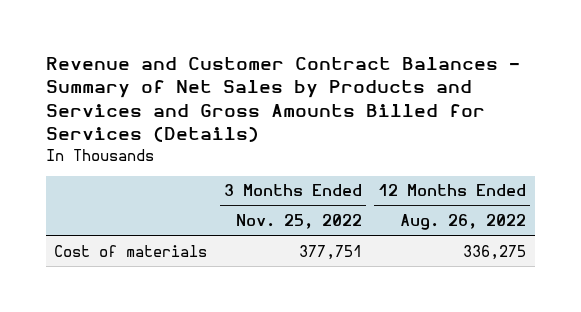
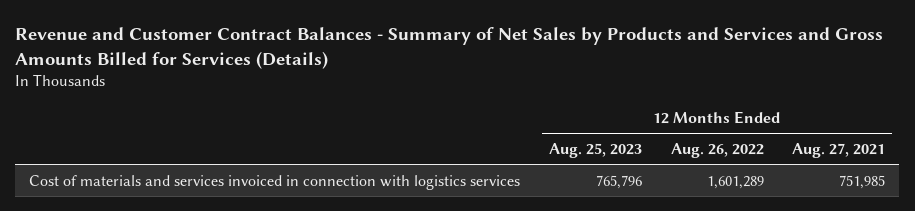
- | 3 Months Ended Nov. 25, 2022 | 12 Months Ended Aug. 26, 2022
+ | 12 Months Ended Aug. 25, 2023 | 12 Months Ended Aug. 26, 2022 | 12 Months Ended Aug. 27, 2021
- Cost of materials | 377,751 | 336,275
+ Cost of materials and services invoiced in connection with logistics services | 765,796 | 1,601,289 | 751,985

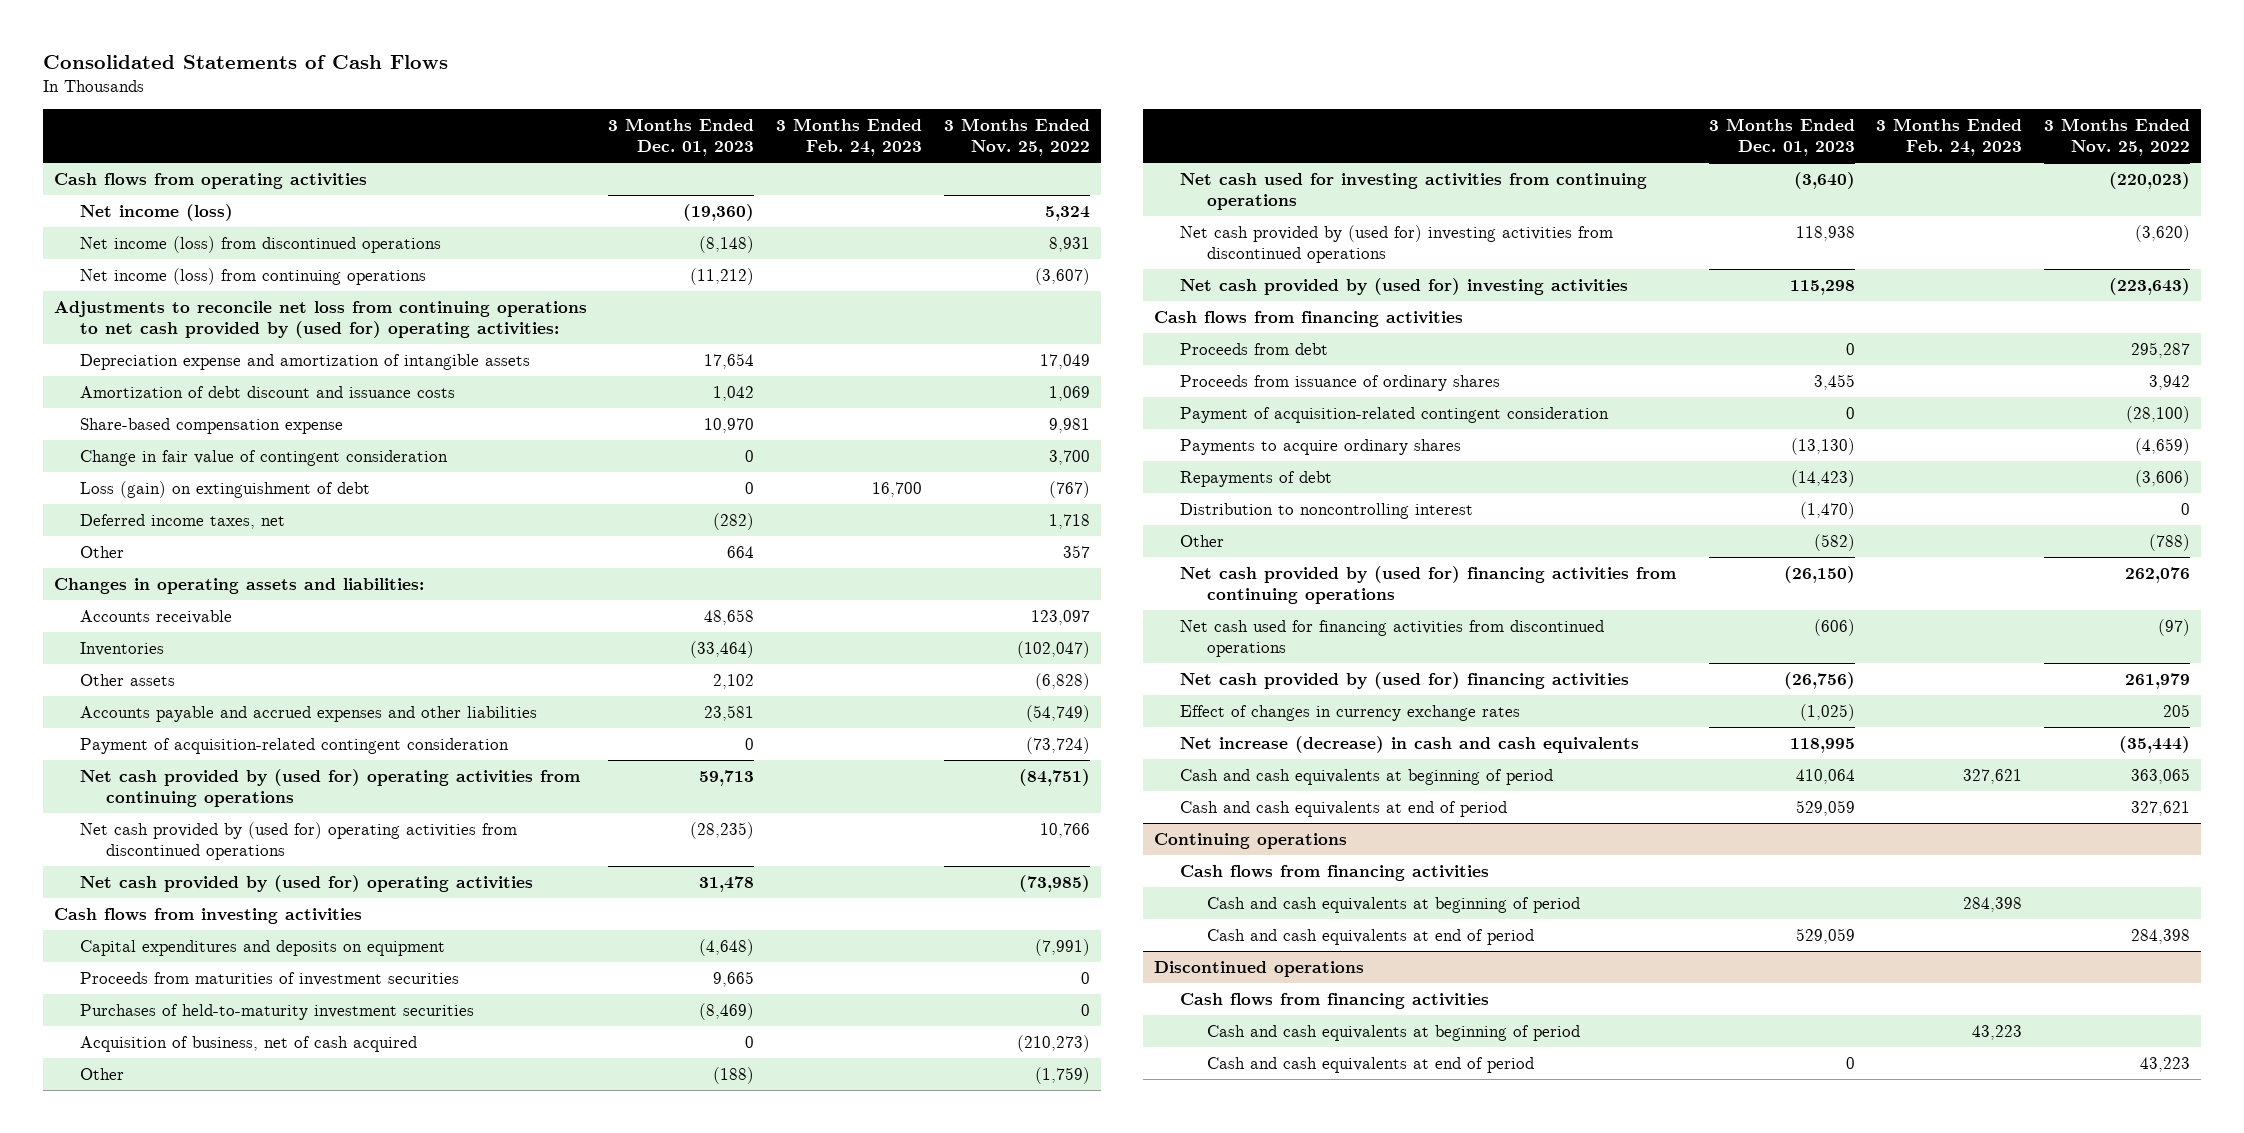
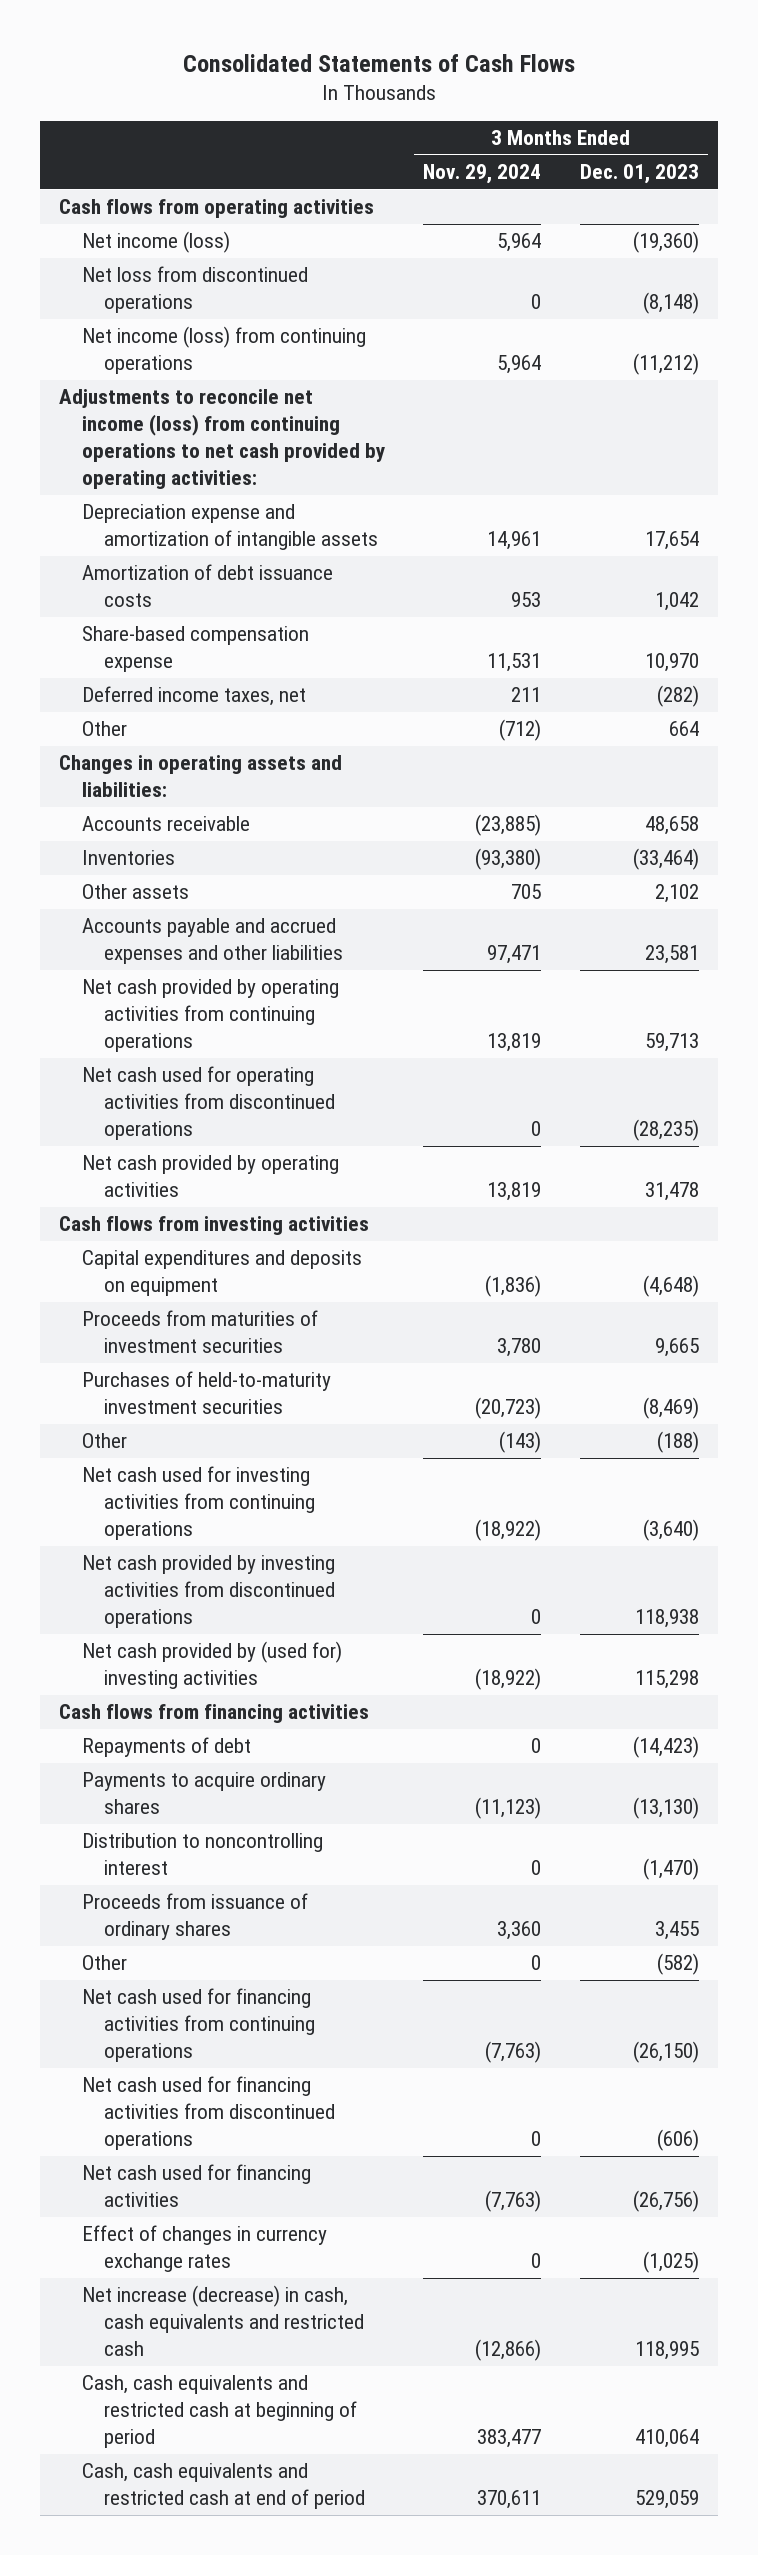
- | 3 Months Ended Dec. 01, 2023 | 3 Months Ended Feb. 24, 2023 | 3 Months Ended Nov. 25, 2022
+ | 3 Months Ended Nov. 29, 2024 | 3 Months Ended Dec. 01, 2023
- Net income (loss) from discontinued operations | (8,148) | | 8,931
+ Net loss from discontinued operations | 0 | (8,148)
- Adjustments to reconcile net loss from continuing operations to net cash provided by (used for) operating activities:
+ Adjustments to reconcile net income (loss) from continuing operations to net cash provided by operating activities:
- Amortization of debt discount and issuance costs | 1,042 | | 1,069
+ Amortization of debt issuance costs | 953 | 1,042
- Change in fair value of contingent consideration | 0 | | 3,700
- Loss (gain) on extinguishment of debt | 0 | 16,700 | (767)
- Payment of acquisition-related contingent consideration | 0 | | (73,724)
- Net cash provided by (used for) operating activities from continuing operations | 59,713 | | (84,751)
- Net cash provided by (used for) operating activities from discontinued operations | (28,235) | | 10,766
- Net cash provided by (used for) operating activities | 31,478 | | (73,985)
+ Net cash provided by operating activities from continuing operations | 13,819 | 59,713
+ Net cash used for operating activities from discontinued operations | 0 | (28,235)
+ Net cash provided by operating activities | 13,819 | 31,478
- Acquisition of business, net of cash acquired | 0 | | (210,273)
- Net cash provided by (used for) investing activities from discontinued operations | 118,938 | | (3,620)
+ Net cash provided by investing activities from discontinued operations | 0 | 118,938
- Proceeds from debt | 0 | | 295,287
- Payment of acquisition-related contingent consideration | 0 | | (28,100)
moved down: Payments to acquire ordinary shares | (11,123) | (13,130)
moved down: Proceeds from issuance of ordinary shares | 3,360 | 3,455
- Net cash provided by (used for) financing activities from continuing operations | (26,150) | | 262,076
+ Net cash used for financing activities from continuing operations | (7,763) | (26,150)
- Net cash provided by (used for) financing activities | (26,756) | | 261,979
+ Net cash used for financing activities | (7,763) | (26,756)
- Net increase (decrease) in cash and cash equivalents | 118,995 | | (35,444)
- Cash and cash equivalents at beginning of period | 410,064 | 327,621 | 363,065
- Cash and cash equivalents at end of period | 529,059 | | 327,621
- Continuing operations
- Cash flows from financing activities
- Cash and cash equivalents at beginning of period | | 284,398 |
- Cash and cash equivalents at end of period | 529,059 | | 284,398
- Discontinued operations
- Cash flows from financing activities
- Cash and cash equivalents at beginning of period | | 43,223 |
- Cash and cash equivalents at end of period | 0 | | 43,223
+ Net increase (decrease) in cash, cash equivalents and restricted cash | (12,866) | 118,995
+ Cash, cash equivalents and restricted cash at beginning of period | 383,477 | 410,064
+ Cash, cash equivalents and restricted cash at end of period | 370,611 | 529,059

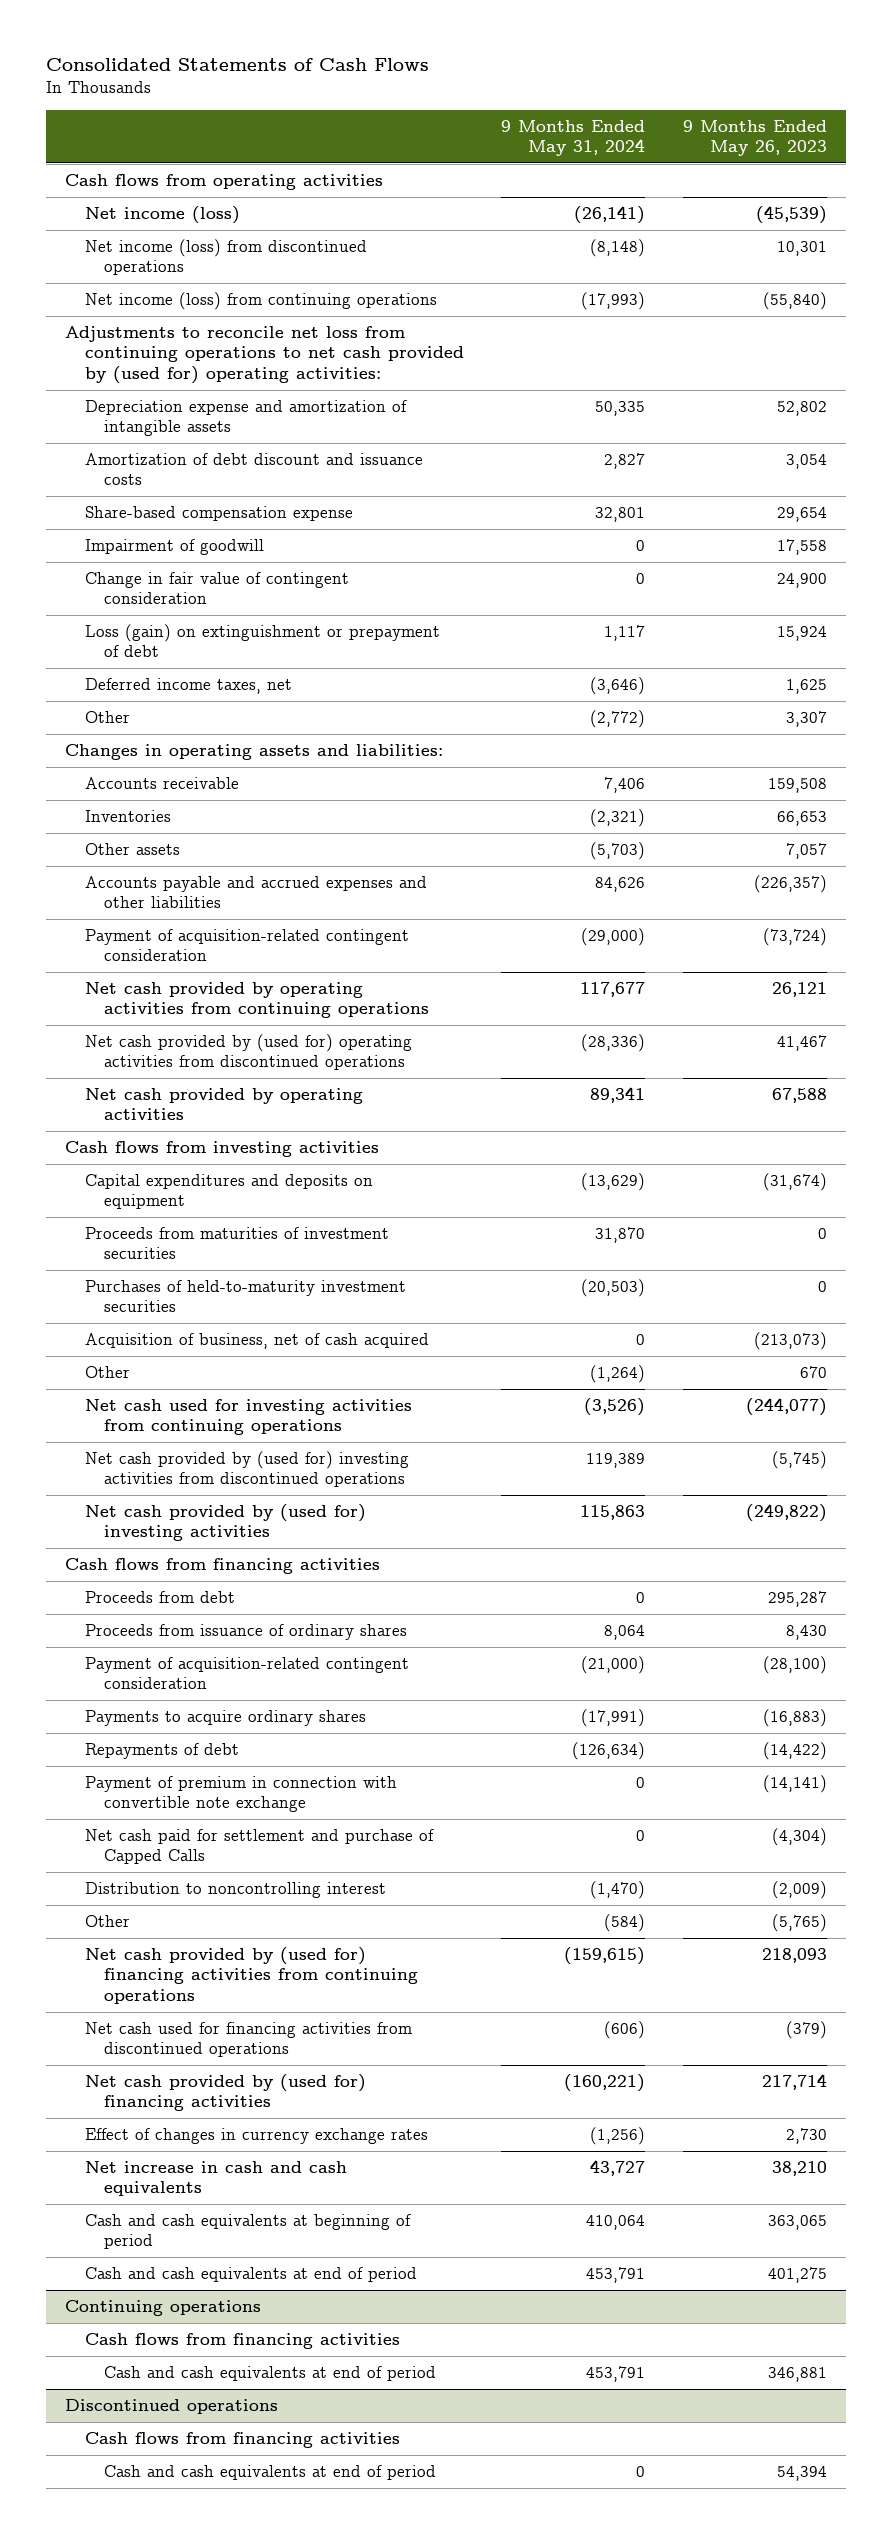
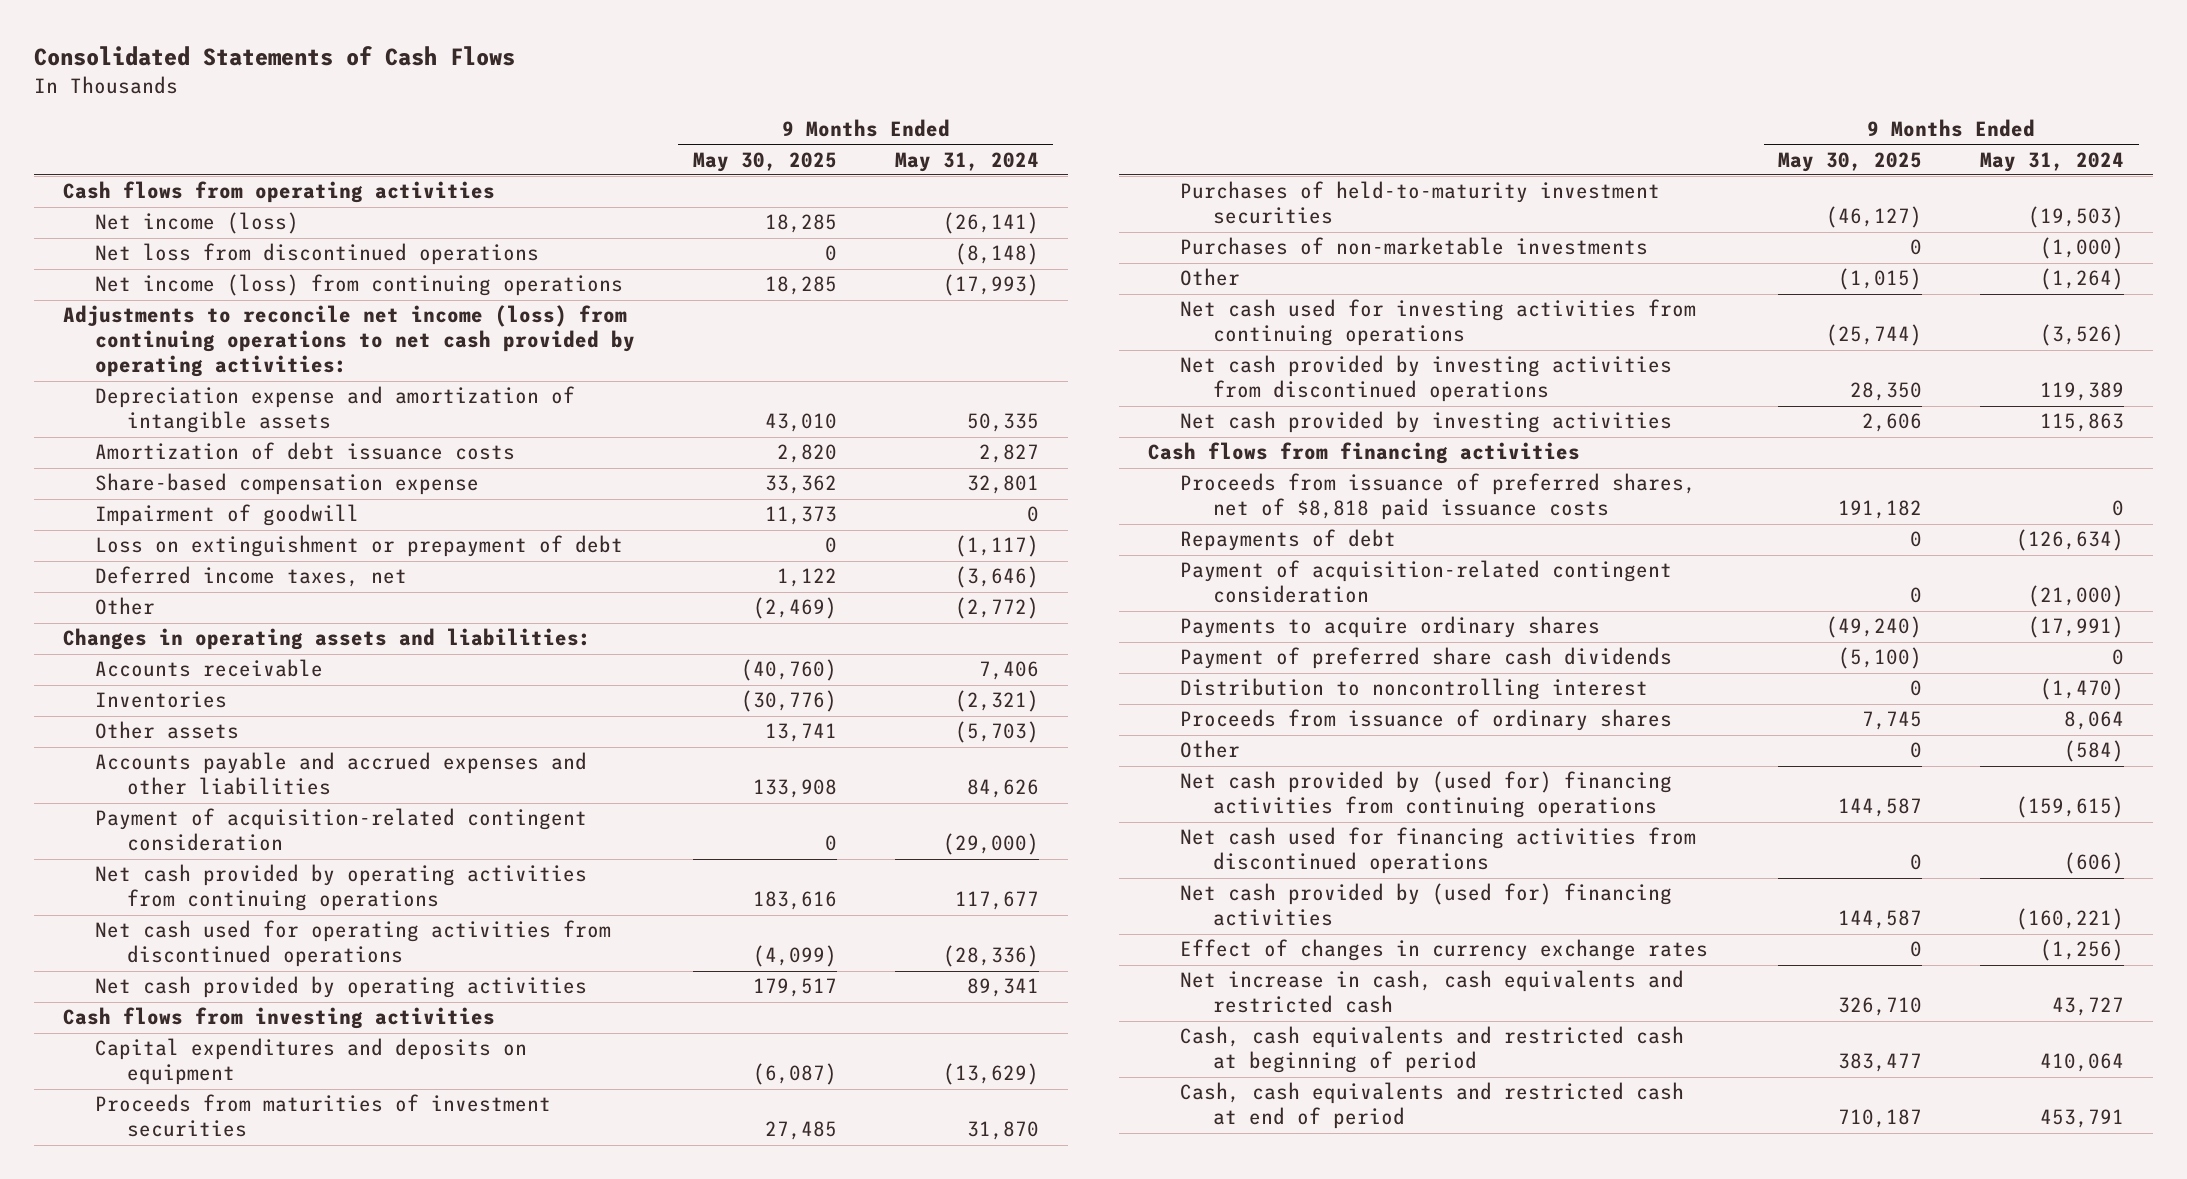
- | 9 Months Ended May 31, 2024 | 9 Months Ended May 26, 2023
+ | 9 Months Ended May 30, 2025 | 9 Months Ended May 31, 2024
- Net income (loss) from discontinued operations | (8,148) | 10,301
+ Net loss from discontinued operations | 0 | (8,148)
- Adjustments to reconcile net loss from continuing operations to net cash provided by (used for) operating activities:
+ Adjustments to reconcile net income (loss) from continuing operations to net cash provided by operating activities:
- Amortization of debt discount and issuance costs | 2,827 | 3,054
+ Amortization of debt issuance costs | 2,820 | 2,827
- Change in fair value of contingent consideration | 0 | 24,900
- Loss (gain) on extinguishment or prepayment of debt | 1,117 | 15,924
+ Loss on extinguishment or prepayment of debt | 0 | (1,117)
- Net cash provided by (used for) operating activities from discontinued operations | (28,336) | 41,467
+ Net cash used for operating activities from discontinued operations | (4,099) | (28,336)
- Purchases of held-to-maturity investment securities | (20,503) | 0
- Acquisition of business, net of cash acquired | 0 | (213,073)
+ Purchases of held-to-maturity investment securities | (46,127) | (19,503)
+ Purchases of non-marketable investments | 0 | (1,000)
- Net cash provided by (used for) investing activities from discontinued operations | 119,389 | (5,745)
- Net cash provided by (used for) investing activities | 115,863 | (249,822)
+ Net cash provided by investing activities from discontinued operations | 28,350 | 119,389
+ Net cash provided by investing activities | 2,606 | 115,863
- Proceeds from debt | 0 | 295,287
+ Proceeds from issuance of preferred shares, net of $8,818 paid issuance costs | 191,182 | 0
moved up: Repayments of debt | 0 | (126,634)
- Payment of premium in connection with convertible note exchange | 0 | (14,141)
- Net cash paid for settlement and purchase of Capped Calls | 0 | (4,304)
+ Payment of preferred share cash dividends | (5,100) | 0
moved down: Proceeds from issuance of ordinary shares | 7,745 | 8,064
- Net increase in cash and cash equivalents | 43,727 | 38,210
- Cash and cash equivalents at beginning of period | 410,064 | 363,065
- Cash and cash equivalents at end of period | 453,791 | 401,275
- Continuing operations
- Cash flows from financing activities
- Cash and cash equivalents at end of period | 453,791 | 346,881
- Discontinued operations
- Cash flows from financing activities
- Cash and cash equivalents at end of period | 0 | 54,394
+ Net increase in cash, cash equivalents and restricted cash | 326,710 | 43,727
+ Cash, cash equivalents and restricted cash at beginning of period | 383,477 | 410,064
+ Cash, cash equivalents and restricted cash at end of period | 710,187 | 453,791

